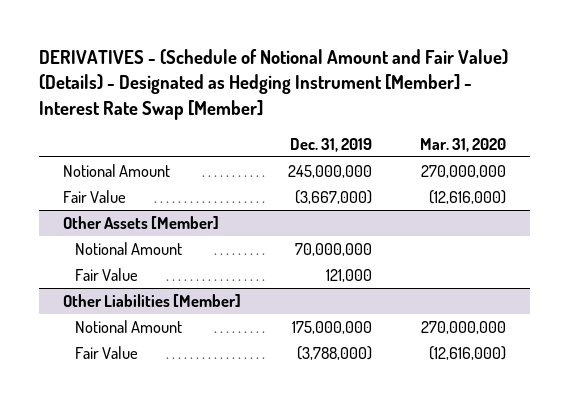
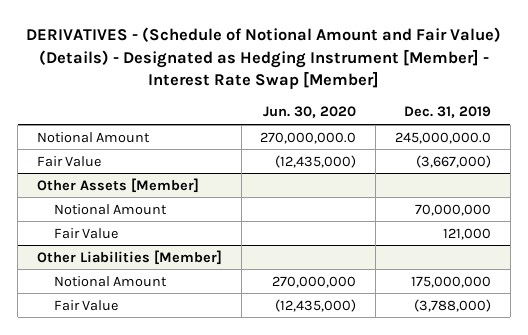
- | Dec. 31, 2019 | Mar. 31, 2020
+ | Jun. 30, 2020 | Dec. 31, 2019
- Notional Amount | 245,000,000 | 270,000,000
+ Notional Amount | 270,000,000.0 | 245,000,000.0

